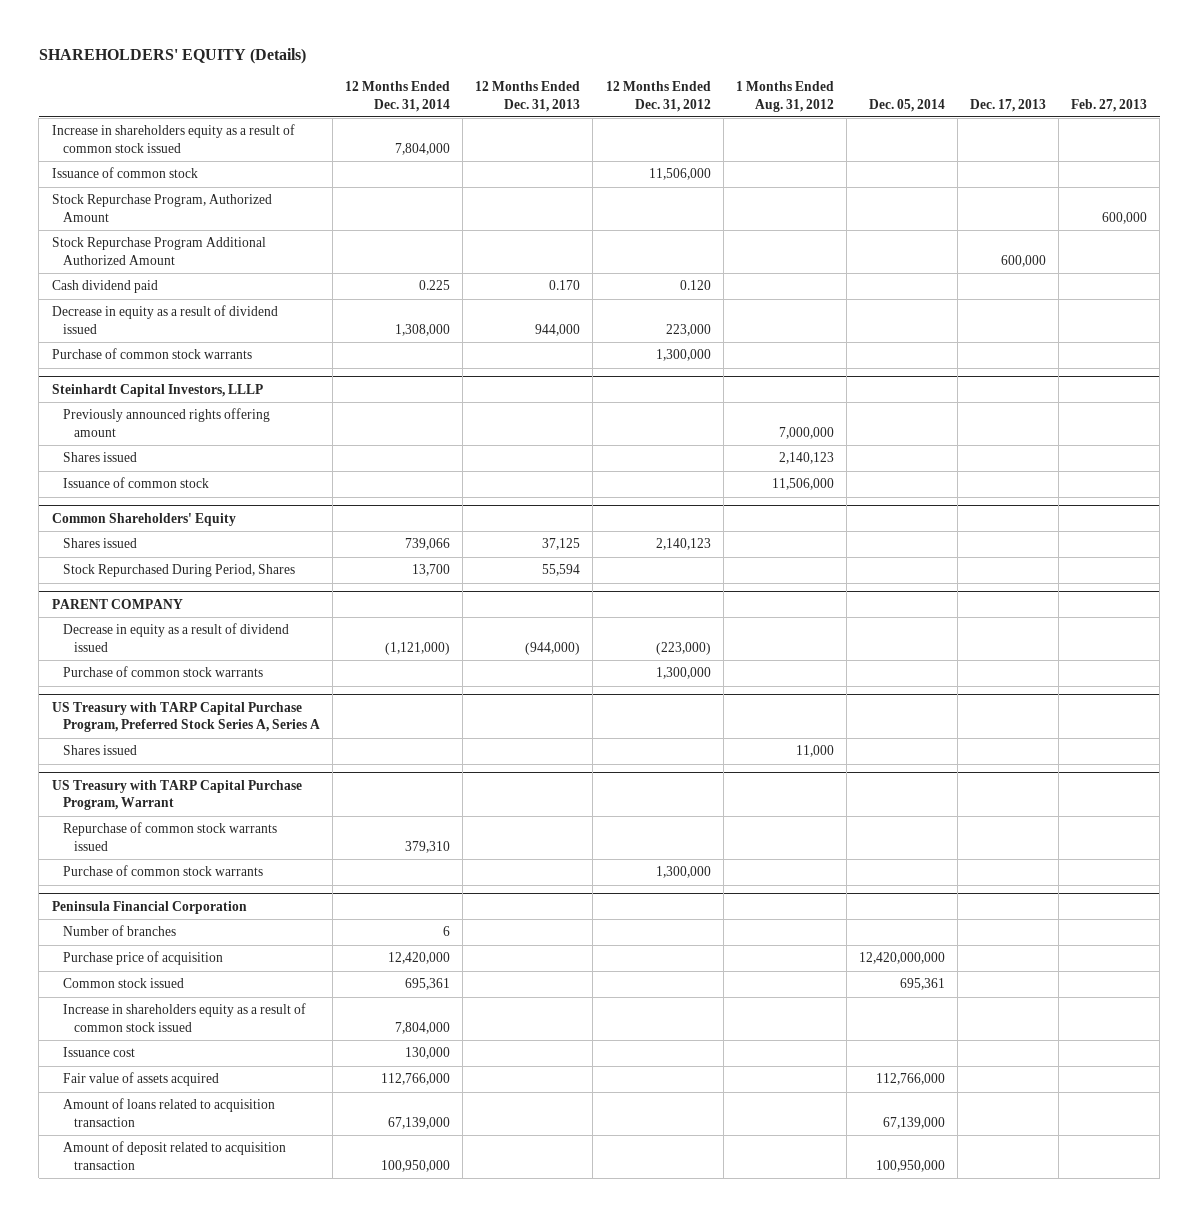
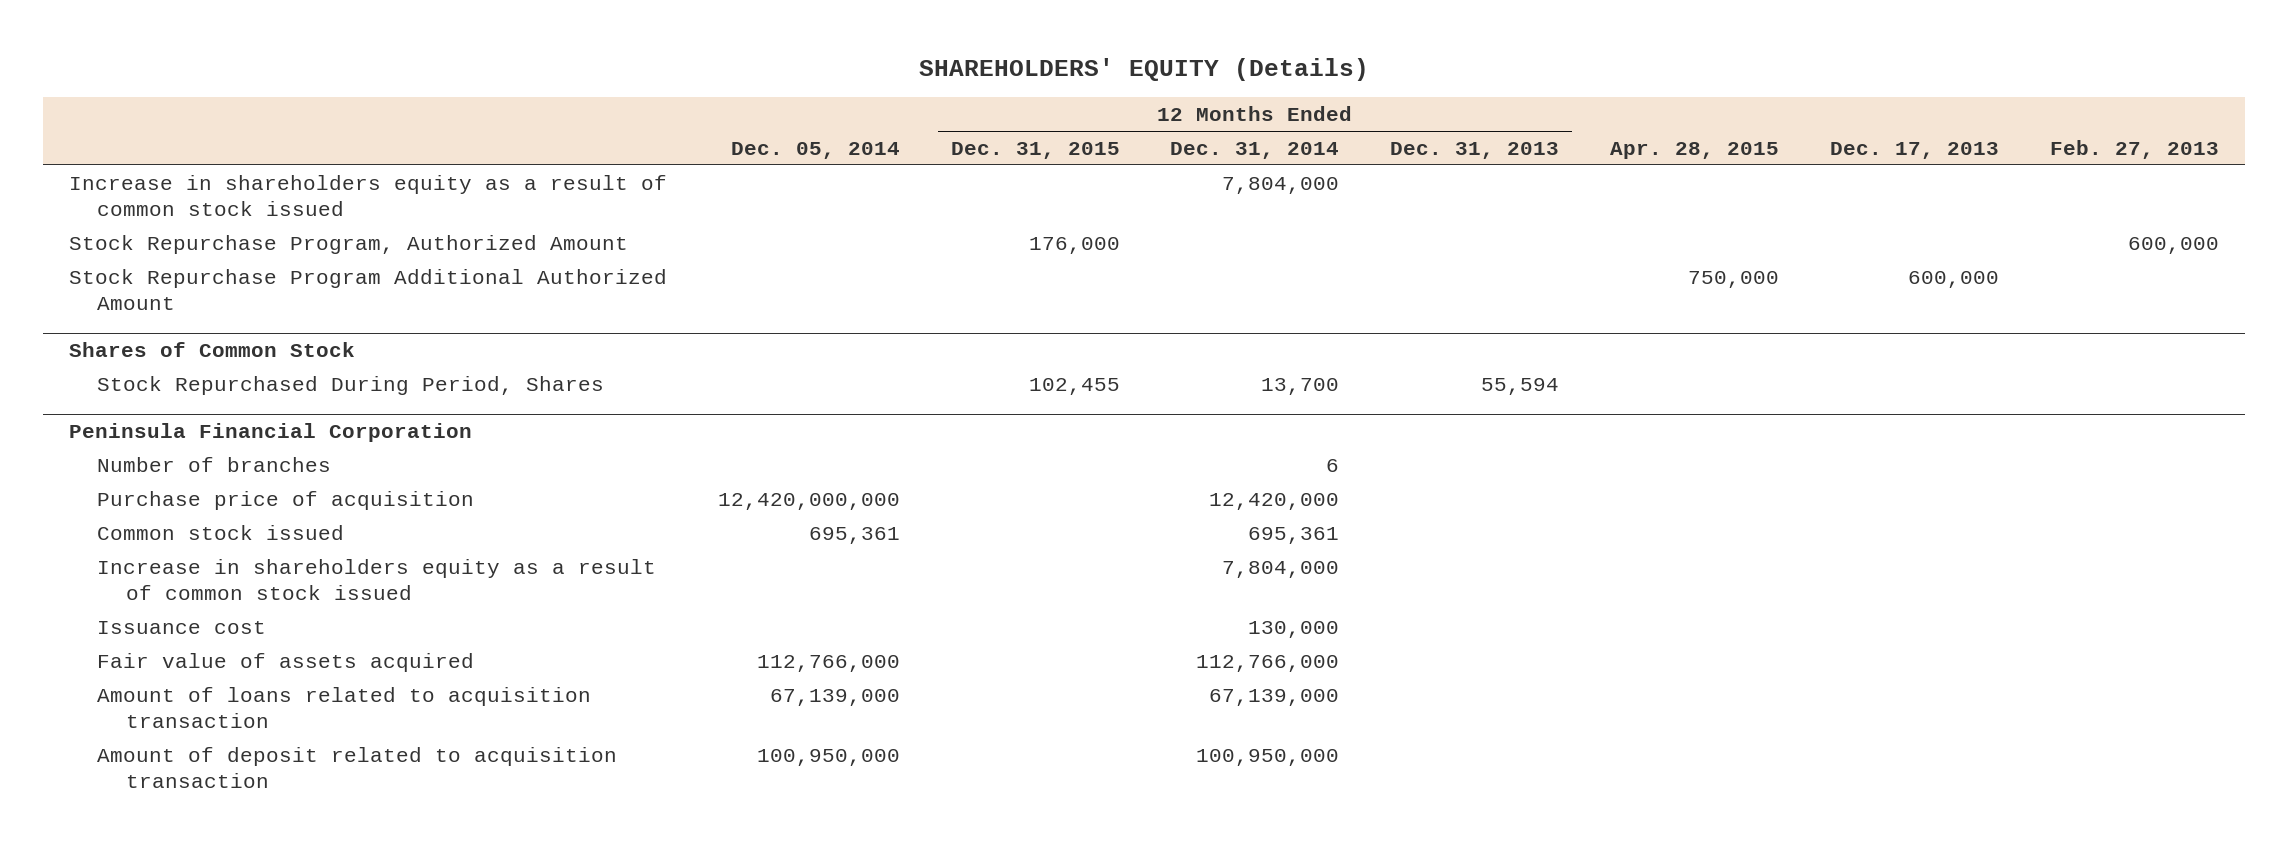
- | 12 Months Ended Dec. 31, 2014 | 12 Months Ended Dec. 31, 2013 | 12 Months Ended Dec. 31, 2012 | 1 Months Ended Aug. 31, 2012 | Dec. 05, 2014 | Dec. 17, 2013 | Feb. 27, 2013
+ | Dec. 05, 2014 | 12 Months Ended Dec. 31, 2015 | 12 Months Ended Dec. 31, 2014 | 12 Months Ended Dec. 31, 2013 | Apr. 28, 2015 | Dec. 17, 2013 | Feb. 27, 2013
- Issuance of common stock | | | 11,506,000 | | | |
- Cash dividend paid | 0.225 | 0.170 | 0.120 | | | |
- Decrease in equity as a result of dividend issued | 1,308,000 | 944,000 | 223,000 | | | |
- Purchase of common stock warrants | | | 1,300,000 | | | |
- Steinhardt Capital Investors, LLLP
- Previously announced rights offering amount | | | | 7,000,000 | | |
- Shares issued | | | | 2,140,123 | | |
- Issuance of common stock | | | | 11,506,000 | | |
- Common Shareholders' Equity
- Shares issued | 739,066 | 37,125 | 2,140,123 | | | |
+ Shares of Common Stock
- PARENT COMPANY
- Decrease in equity as a result of dividend issued | (1,121,000) | (944,000) | (223,000) | | | |
- Purchase of common stock warrants | | | 1,300,000 | | | |
- US Treasury with TARP Capital Purchase Program, Preferred Stock Series A, Series A
- Shares issued | | | | 11,000 | | |
- US Treasury with TARP Capital Purchase Program, Warrant
- Repurchase of common stock warrants issued | 379,310 | | | | | |
- Purchase of common stock warrants | | | 1,300,000 | | | |

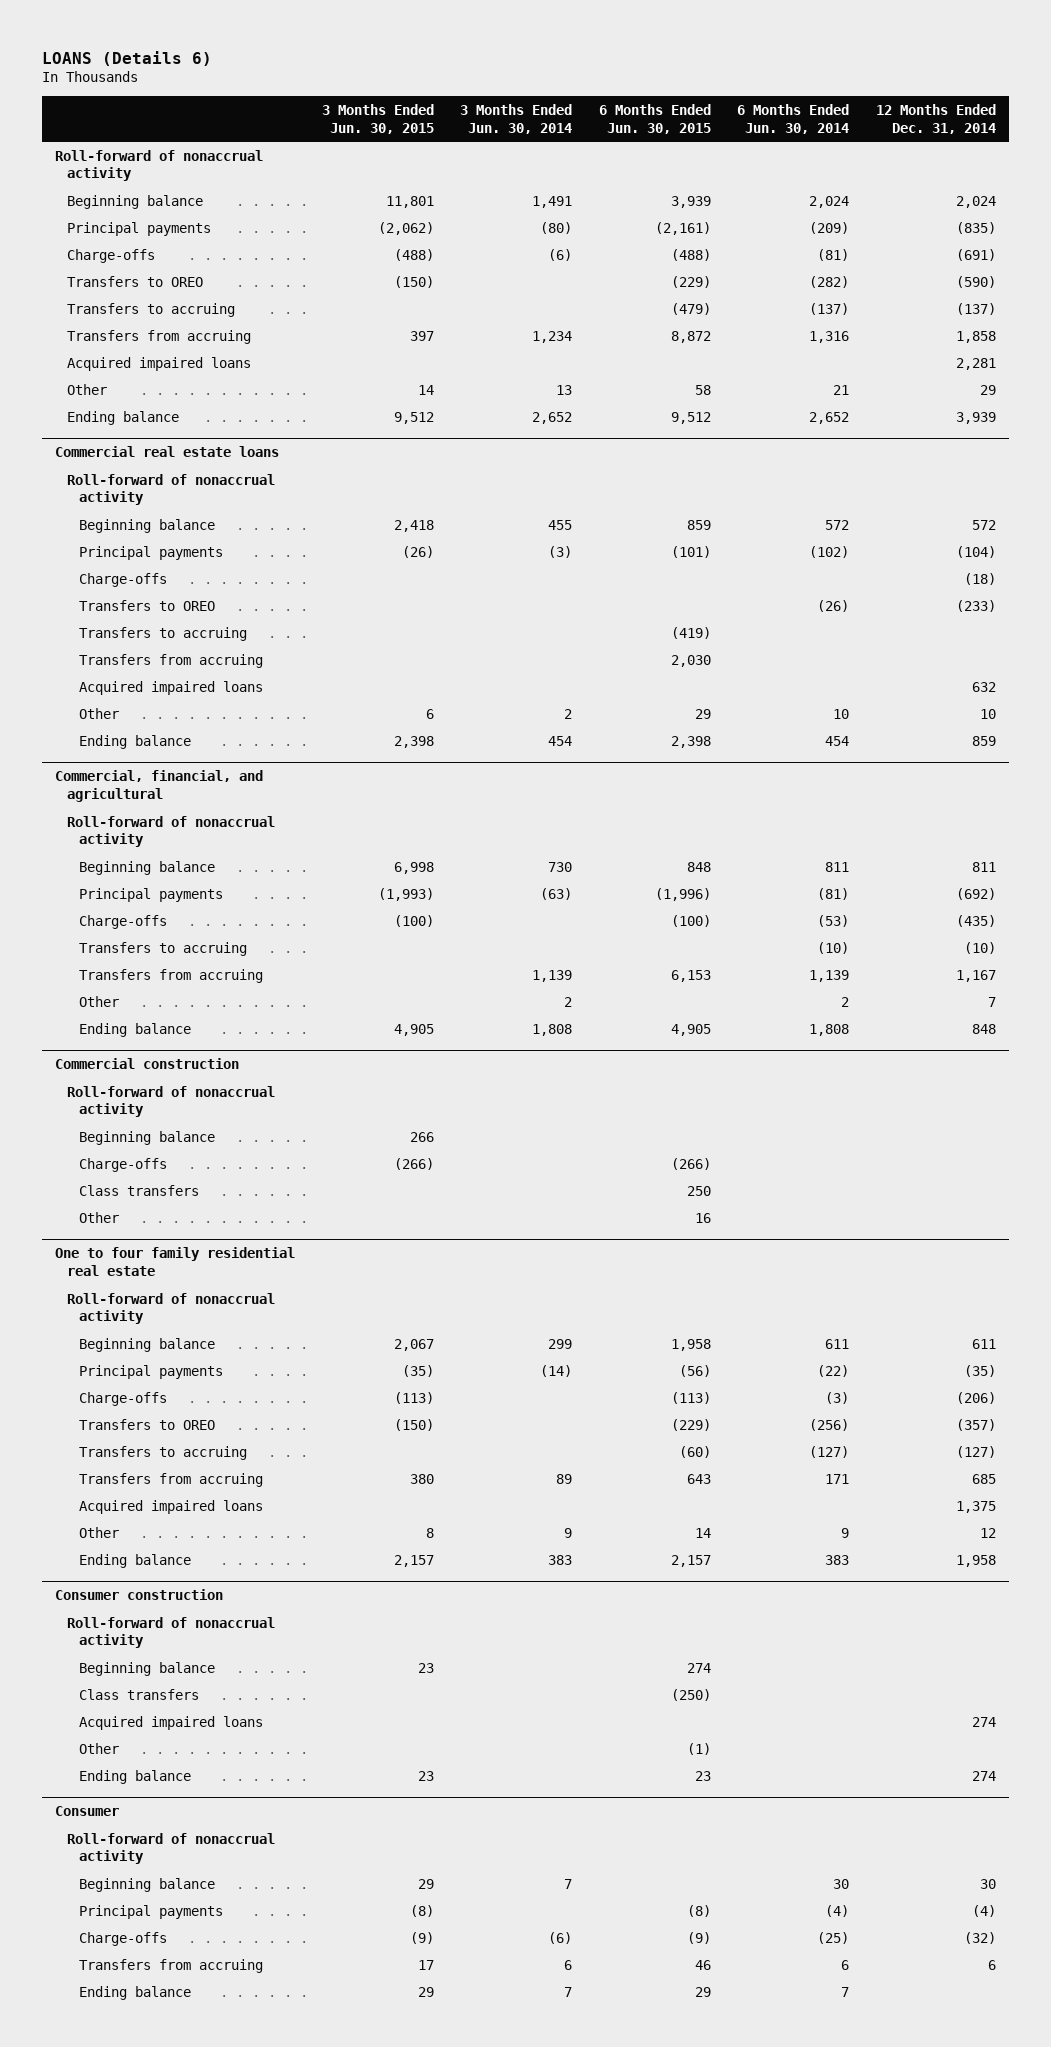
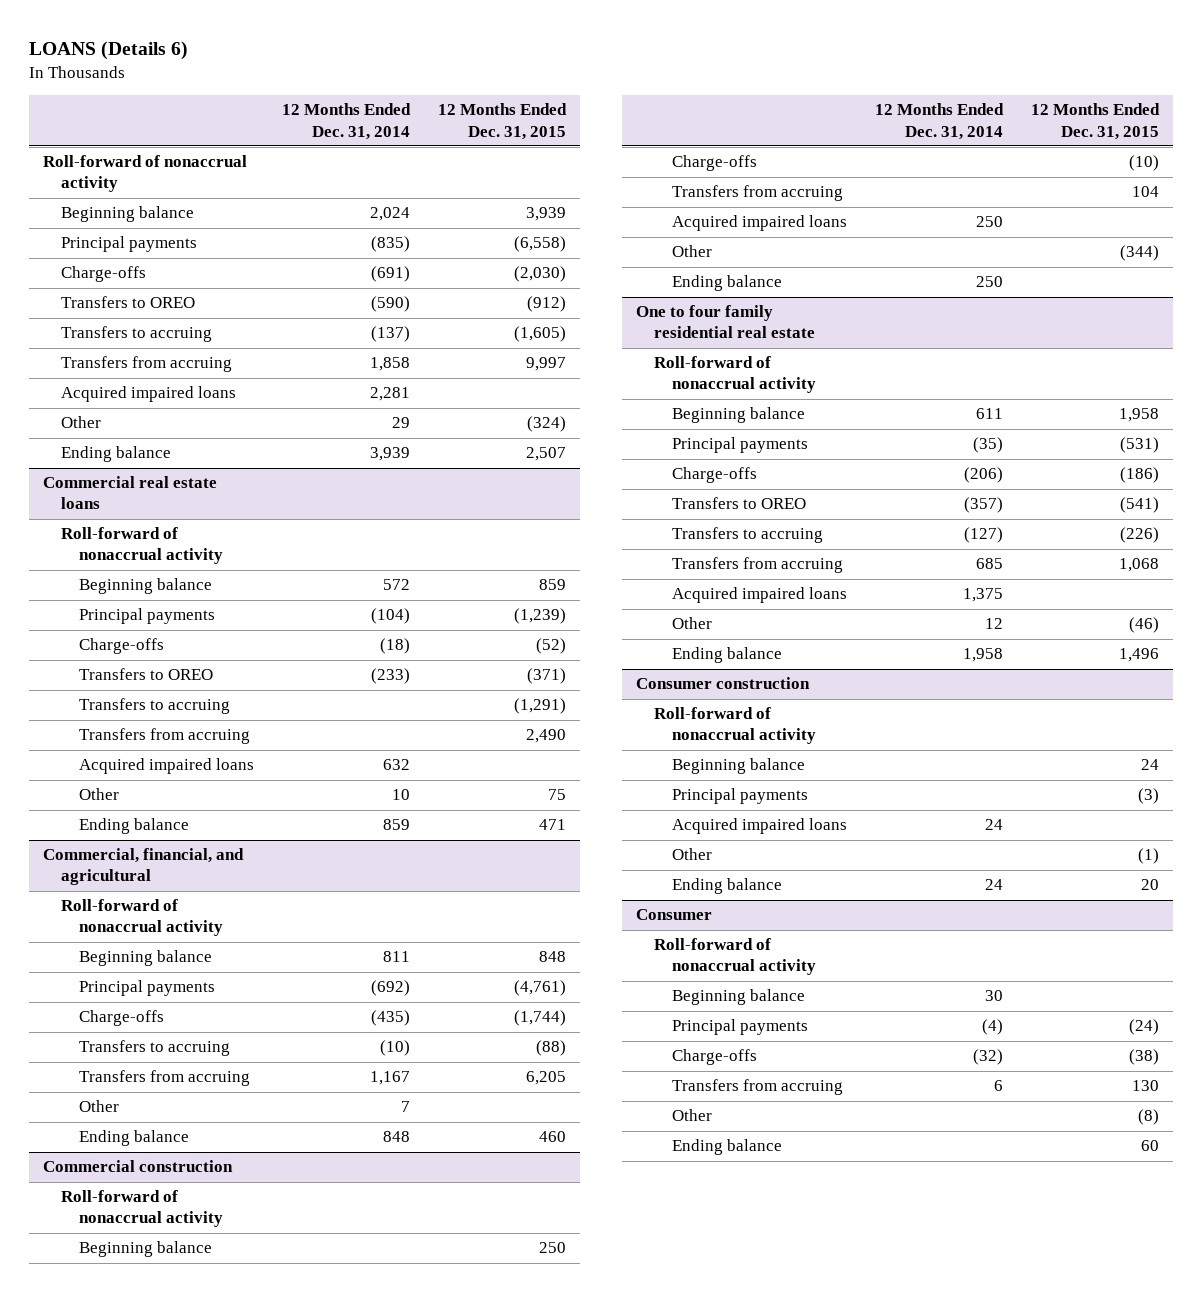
- | 3 Months Ended Jun. 30, 2015 | 3 Months Ended Jun. 30, 2014 | 6 Months Ended Jun. 30, 2015 | 6 Months Ended Jun. 30, 2014 | 12 Months Ended Dec. 31, 2014
+ | 12 Months Ended Dec. 31, 2014 | 12 Months Ended Dec. 31, 2015
@ Commercial construction
- Class transfers | | | 250 | |
+ Transfers from accruing | | 104
+ Acquired impaired loans | 250 |
+ Ending balance | 250 |
@ Consumer construction
- Class transfers | | | (250) | |
- Acquired impaired loans | | | | | 274
+ Principal payments | | (3)
+ Acquired impaired loans | 24 |
- Ending balance | 23 | | 23 | | 274
+ Ending balance | 24 | 20
@ Consumer
+ Other | | (8)

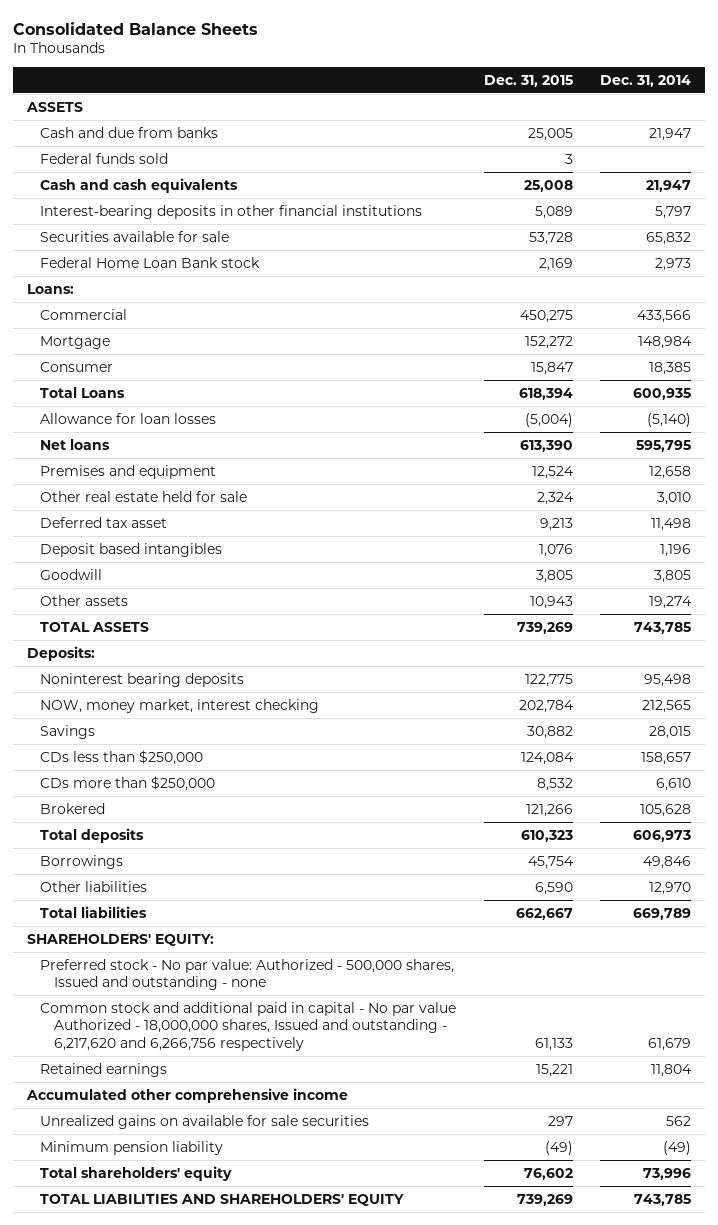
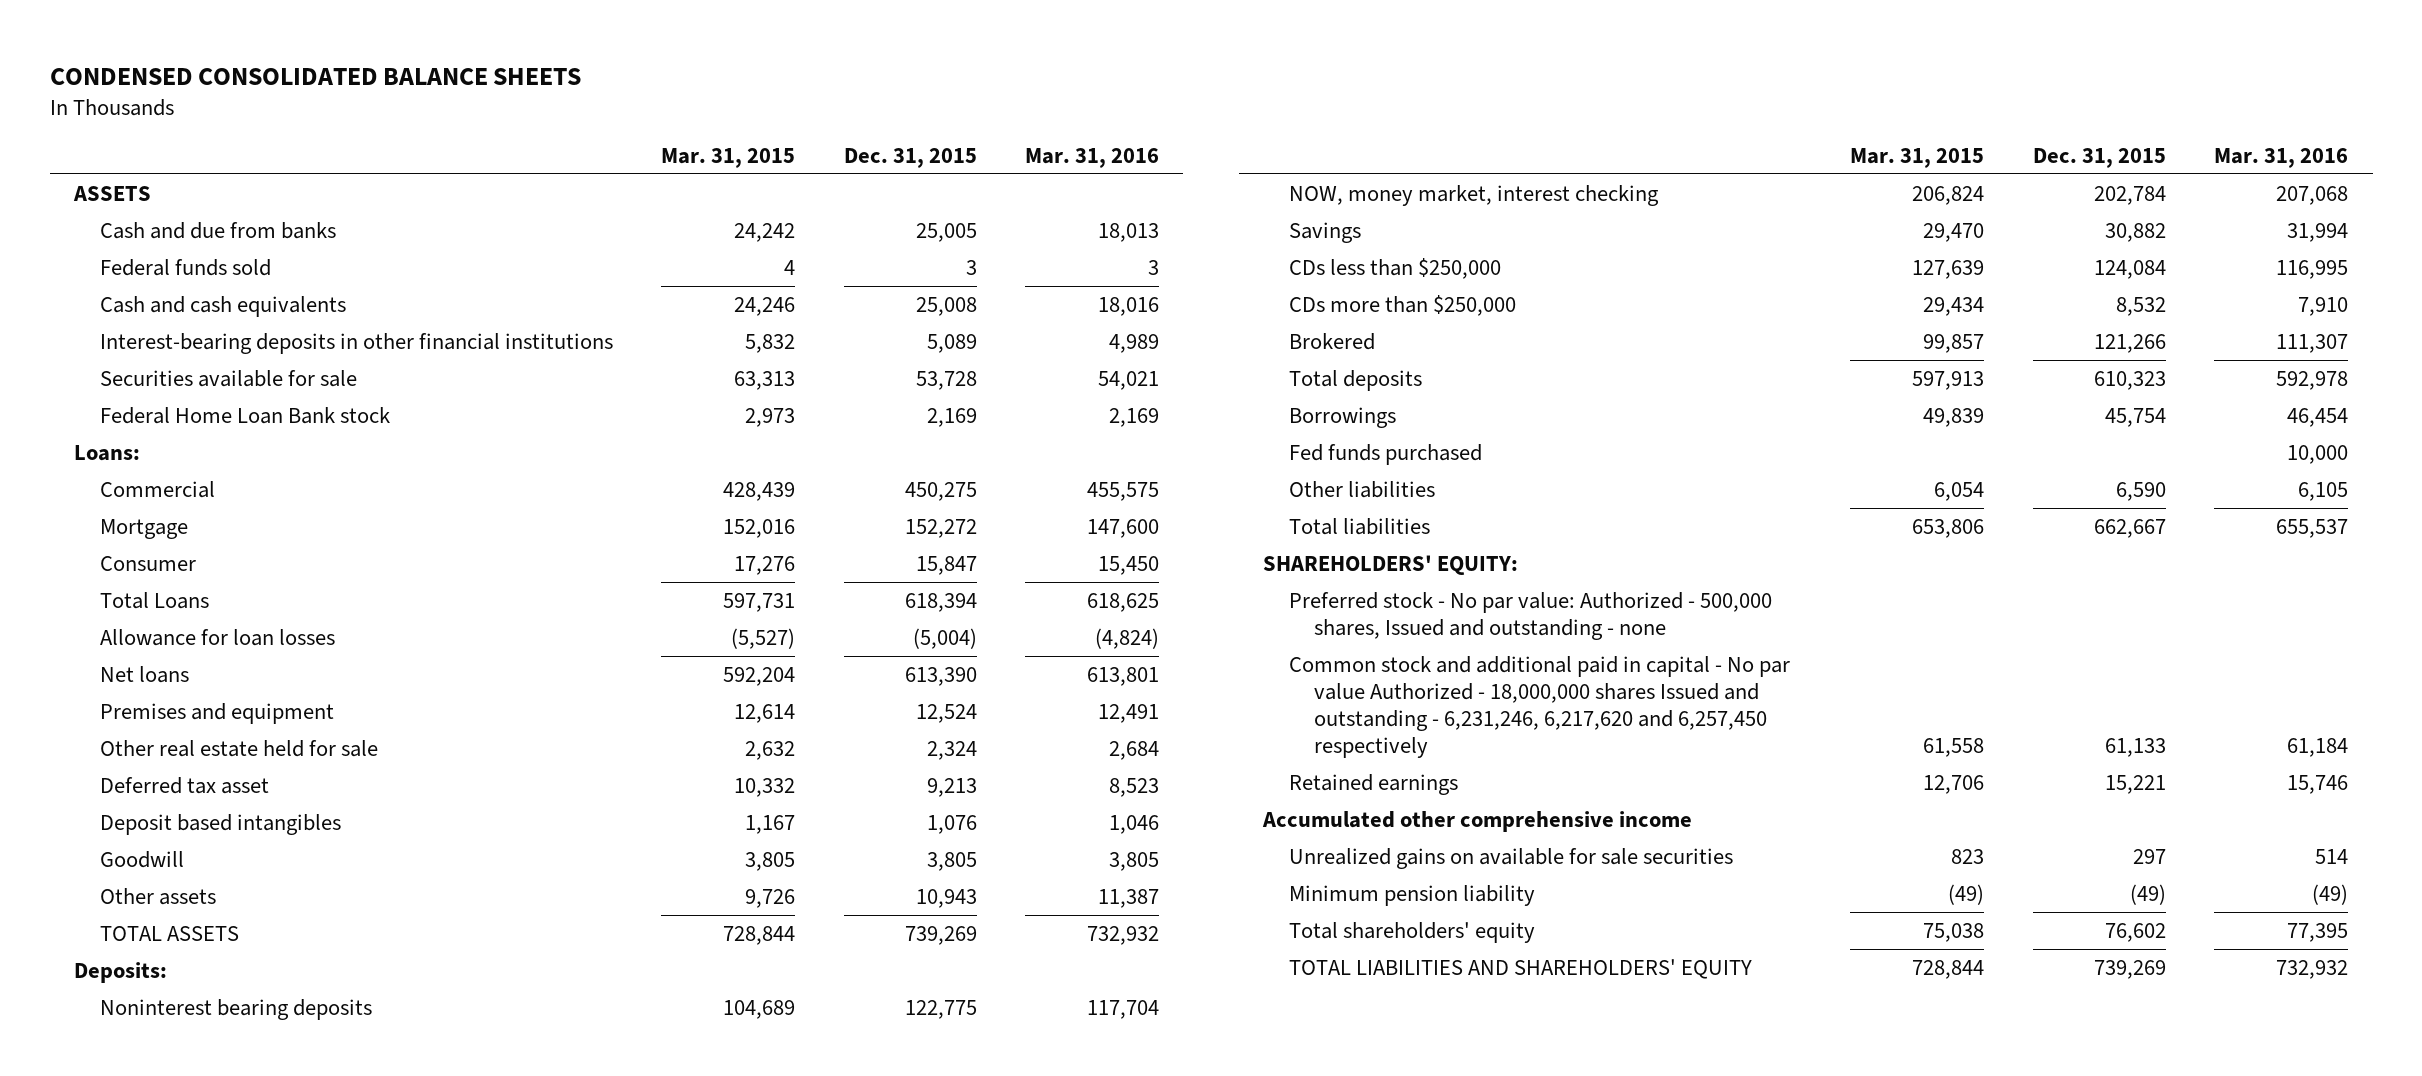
- Consolidated Balance Sheets
+ CONDENSED CONSOLIDATED BALANCE SHEETS
- | Dec. 31, 2015 | Dec. 31, 2014
+ | Mar. 31, 2015 | Dec. 31, 2015 | Mar. 31, 2016
+ Fed funds purchased | | | 10,000
- Common stock and additional paid in capital - No par value Authorized - 18,000,000 shares, Issued and outstanding - 6,217,620 and 6,266,756 respectively | 61,133 | 61,679
+ Common stock and additional paid in capital - No par value Authorized - 18,000,000 shares Issued and outstanding - 6,231,246, 6,217,620 and 6,257,450 respectively | 61,558 | 61,133 | 61,184

